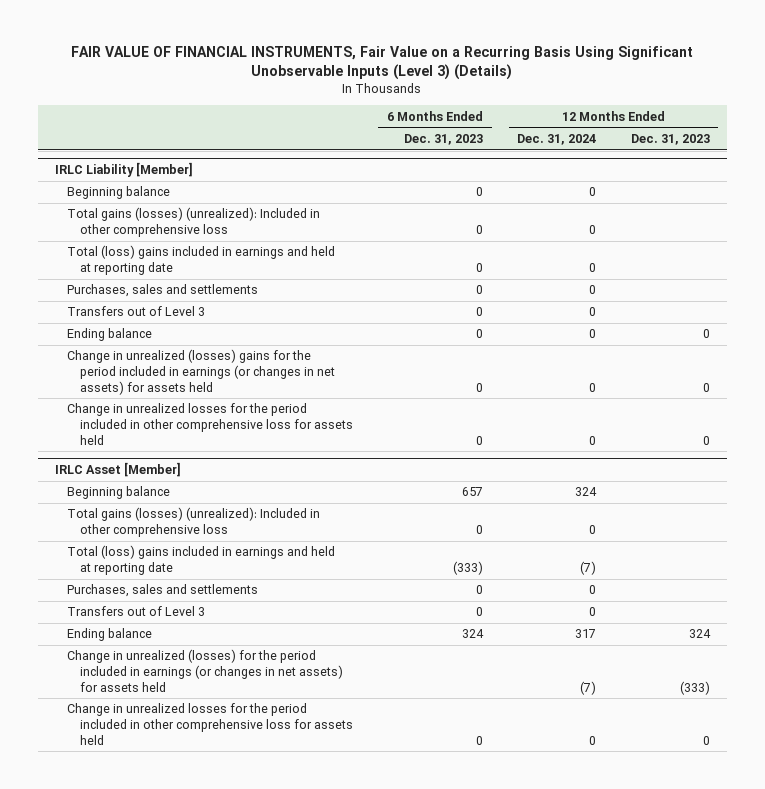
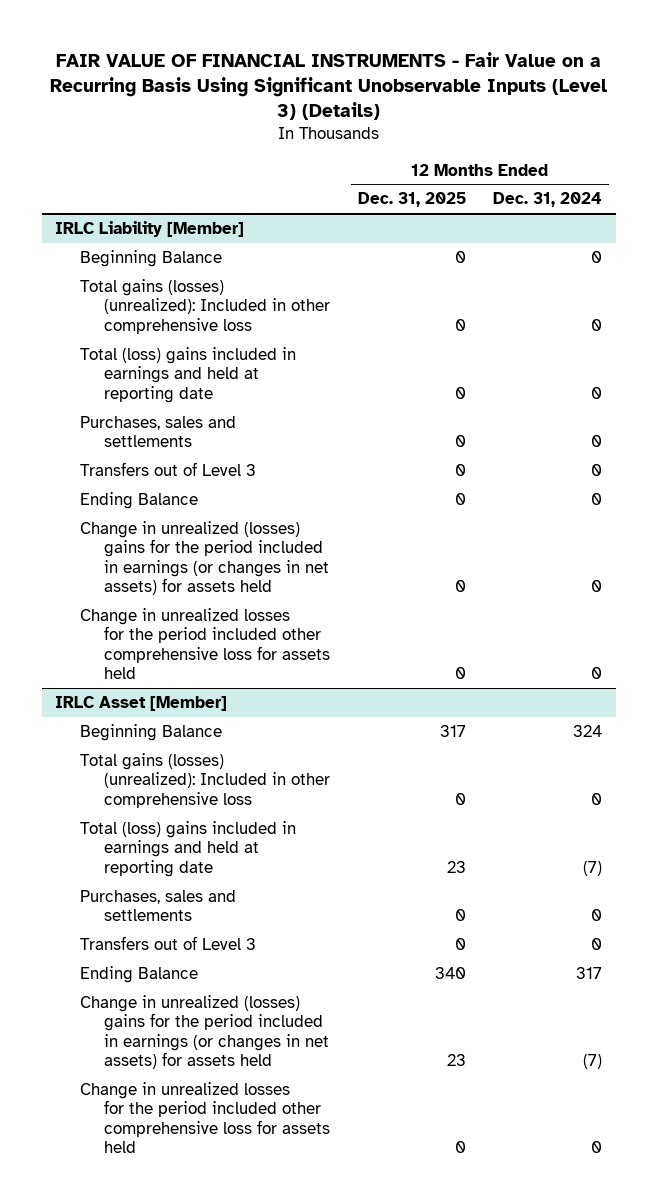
- FAIR VALUE OF FINANCIAL INSTRUMENTS, Fair Value on a Recurring Basis Using Significant Unobservable Inputs (Level 3) (Details)
+ FAIR VALUE OF FINANCIAL INSTRUMENTS - Fair Value on a Recurring Basis Using Significant Unobservable Inputs (Level 3) (Details)
- | 6 Months Ended Dec. 31, 2023 | 12 Months Ended Dec. 31, 2024 | 12 Months Ended Dec. 31, 2023
+ | 12 Months Ended Dec. 31, 2025 | 12 Months Ended Dec. 31, 2024
@ IRLC Liability [Member]
- Beginning balance | 0 | 0 |
+ Beginning Balance | 0 | 0
- Ending balance | 0 | 0 | 0
+ Ending Balance | 0 | 0
- Change in unrealized losses for the period included in other comprehensive loss for assets held | 0 | 0 | 0
+ Change in unrealized losses for the period included other comprehensive loss for assets held | 0 | 0
@ IRLC Asset [Member]
- Beginning balance | 657 | 324 |
+ Beginning Balance | 317 | 324
- Ending balance | 324 | 317 | 324
- Change in unrealized (losses) for the period included in earnings (or changes in net assets) for assets held | | (7) | (333)
- Change in unrealized losses for the period included in other comprehensive loss for assets held | 0 | 0 | 0
+ Ending Balance | 340 | 317
+ Change in unrealized (losses) gains for the period included in earnings (or changes in net assets) for assets held | 23 | (7)
+ Change in unrealized losses for the period included other comprehensive loss for assets held | 0 | 0

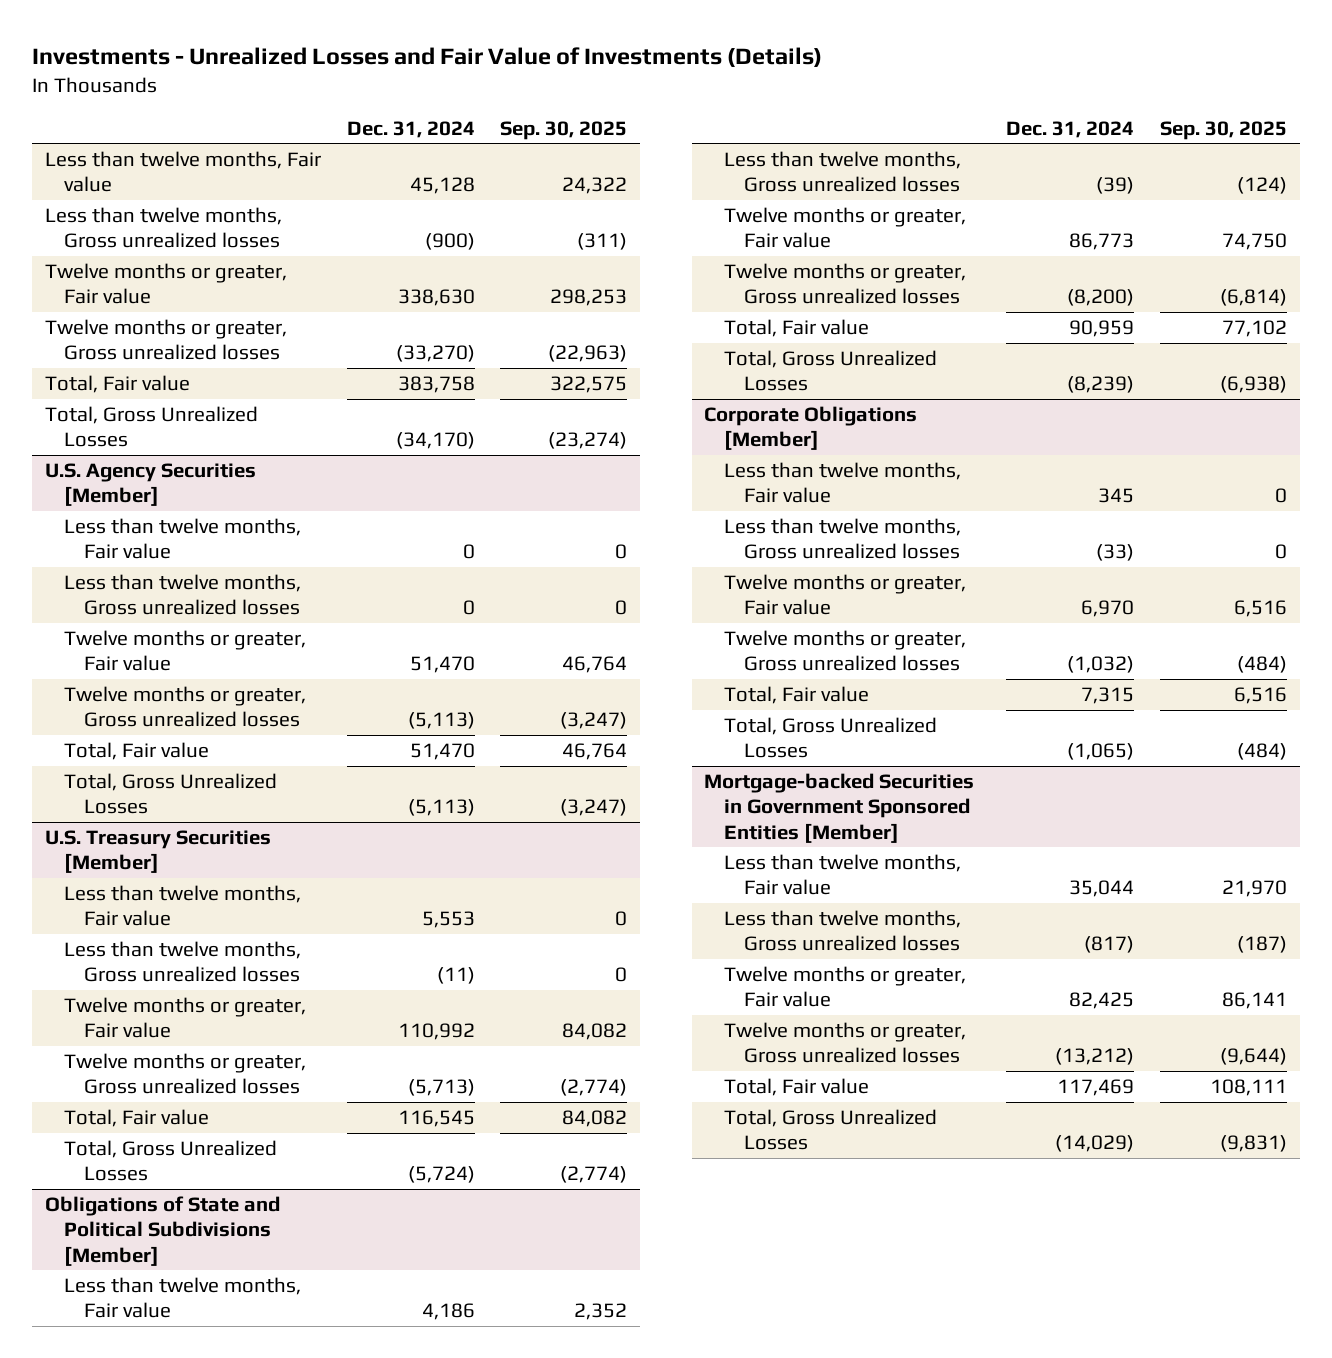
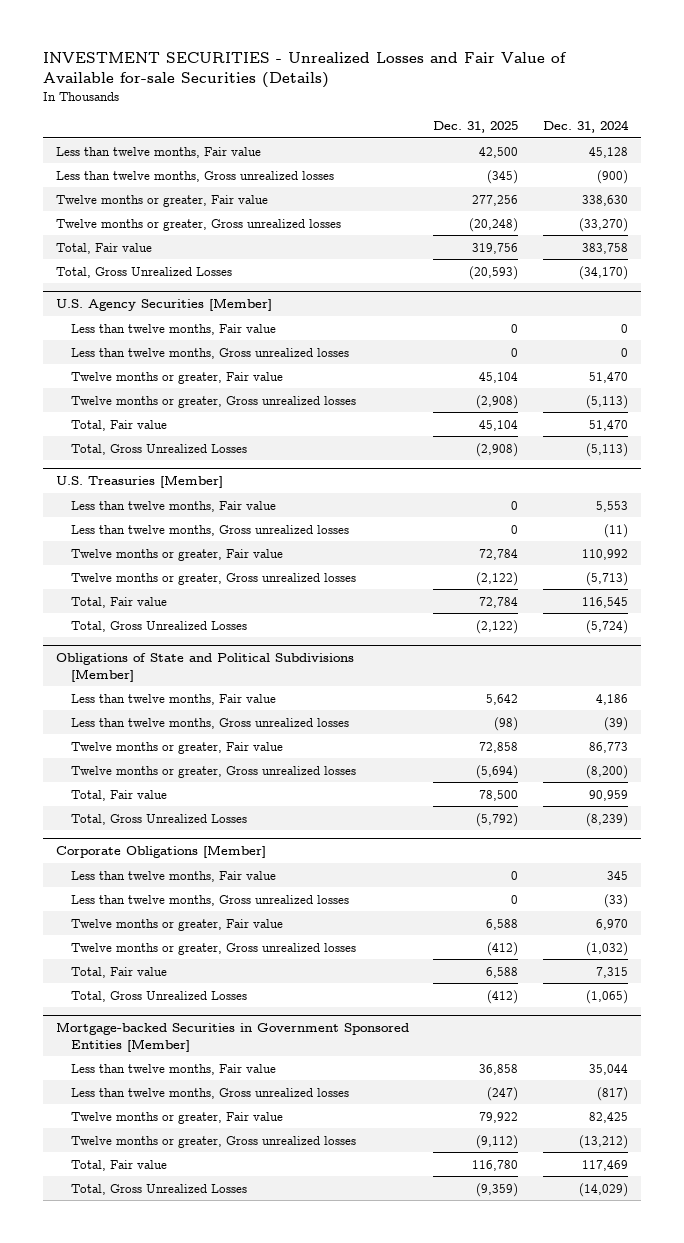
- Investments - Unrealized Losses and Fair Value of Investments (Details)
+ INVESTMENT SECURITIES - Unrealized Losses and Fair Value of Available for-sale Securities (Details)
- | Dec. 31, 2024 | Sep. 30, 2025
+ | Dec. 31, 2025 | Dec. 31, 2024
- U.S. Treasury Securities [Member]
+ U.S. Treasuries [Member]

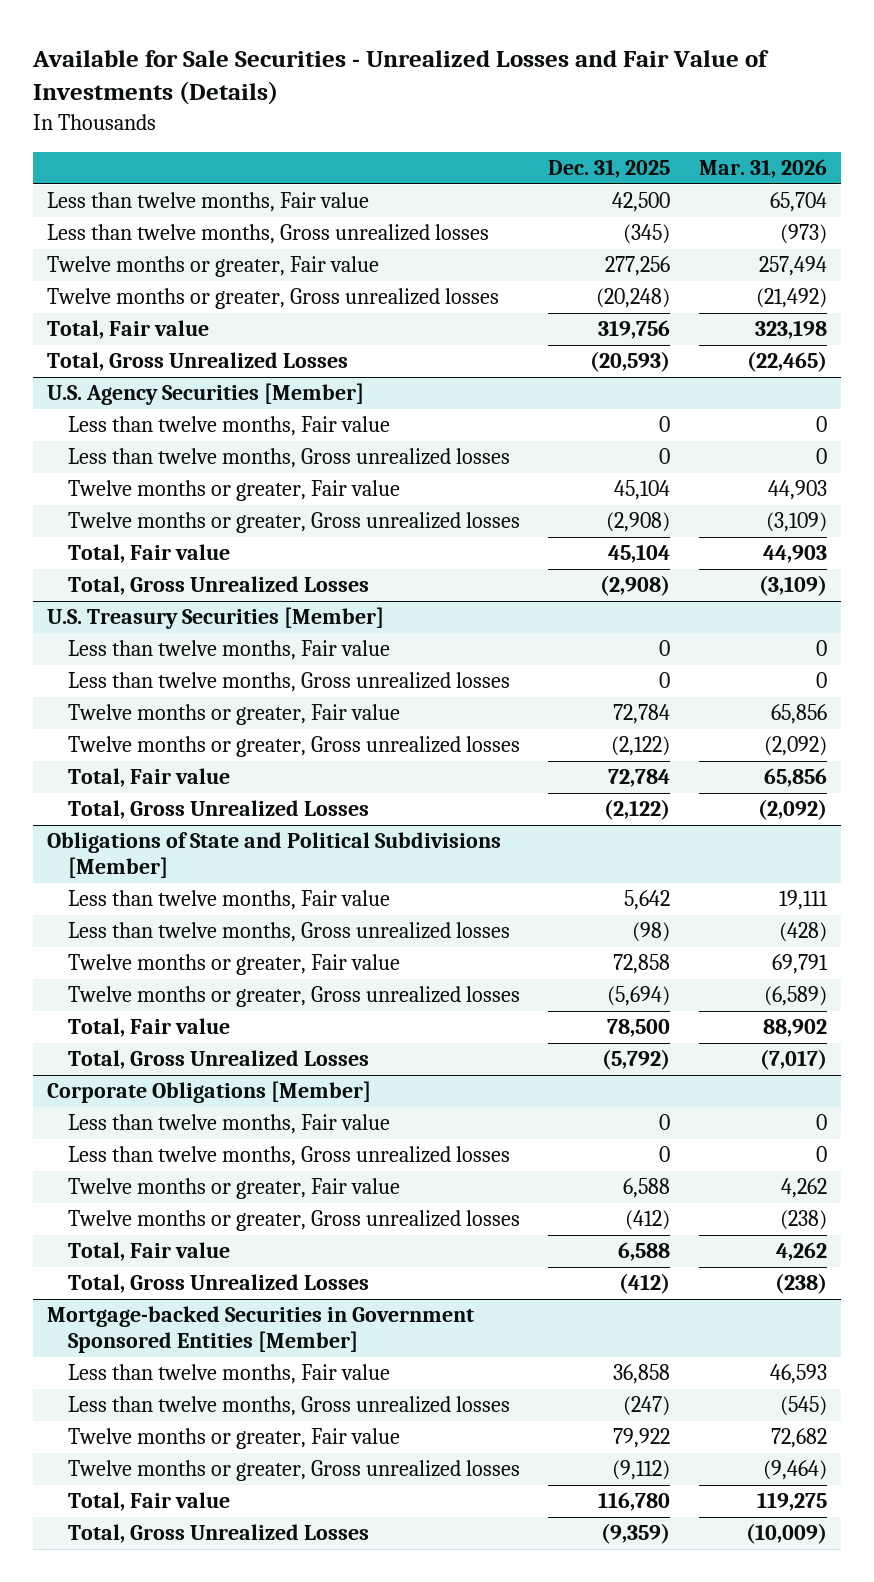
- INVESTMENT SECURITIES - Unrealized Losses and Fair Value of Available for-sale Securities (Details)
+ Available for Sale Securities - Unrealized Losses and Fair Value of Investments (Details)
- | Dec. 31, 2025 | Dec. 31, 2024
+ | Dec. 31, 2025 | Mar. 31, 2026
- U.S. Treasuries [Member]
+ U.S. Treasury Securities [Member]

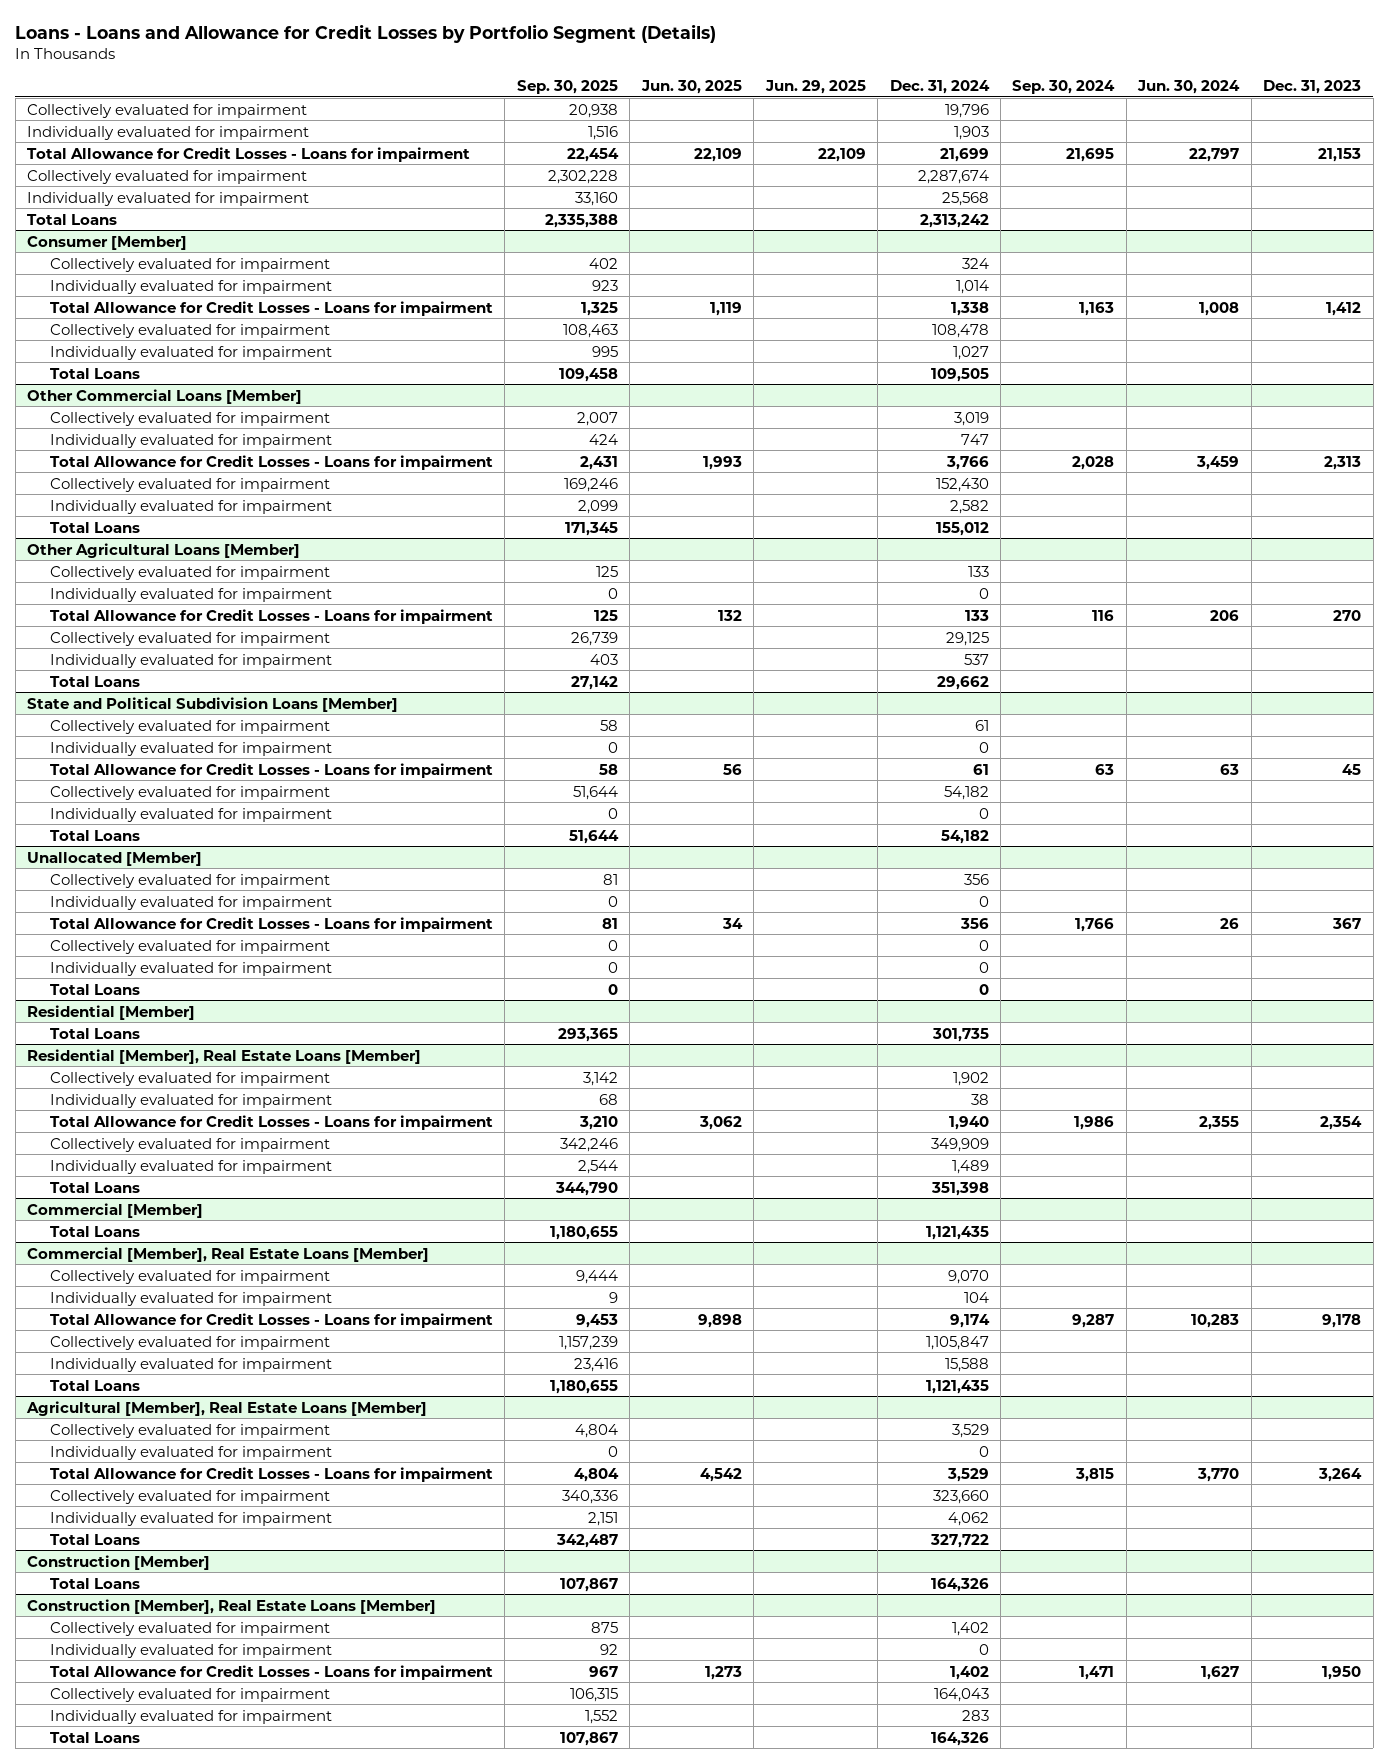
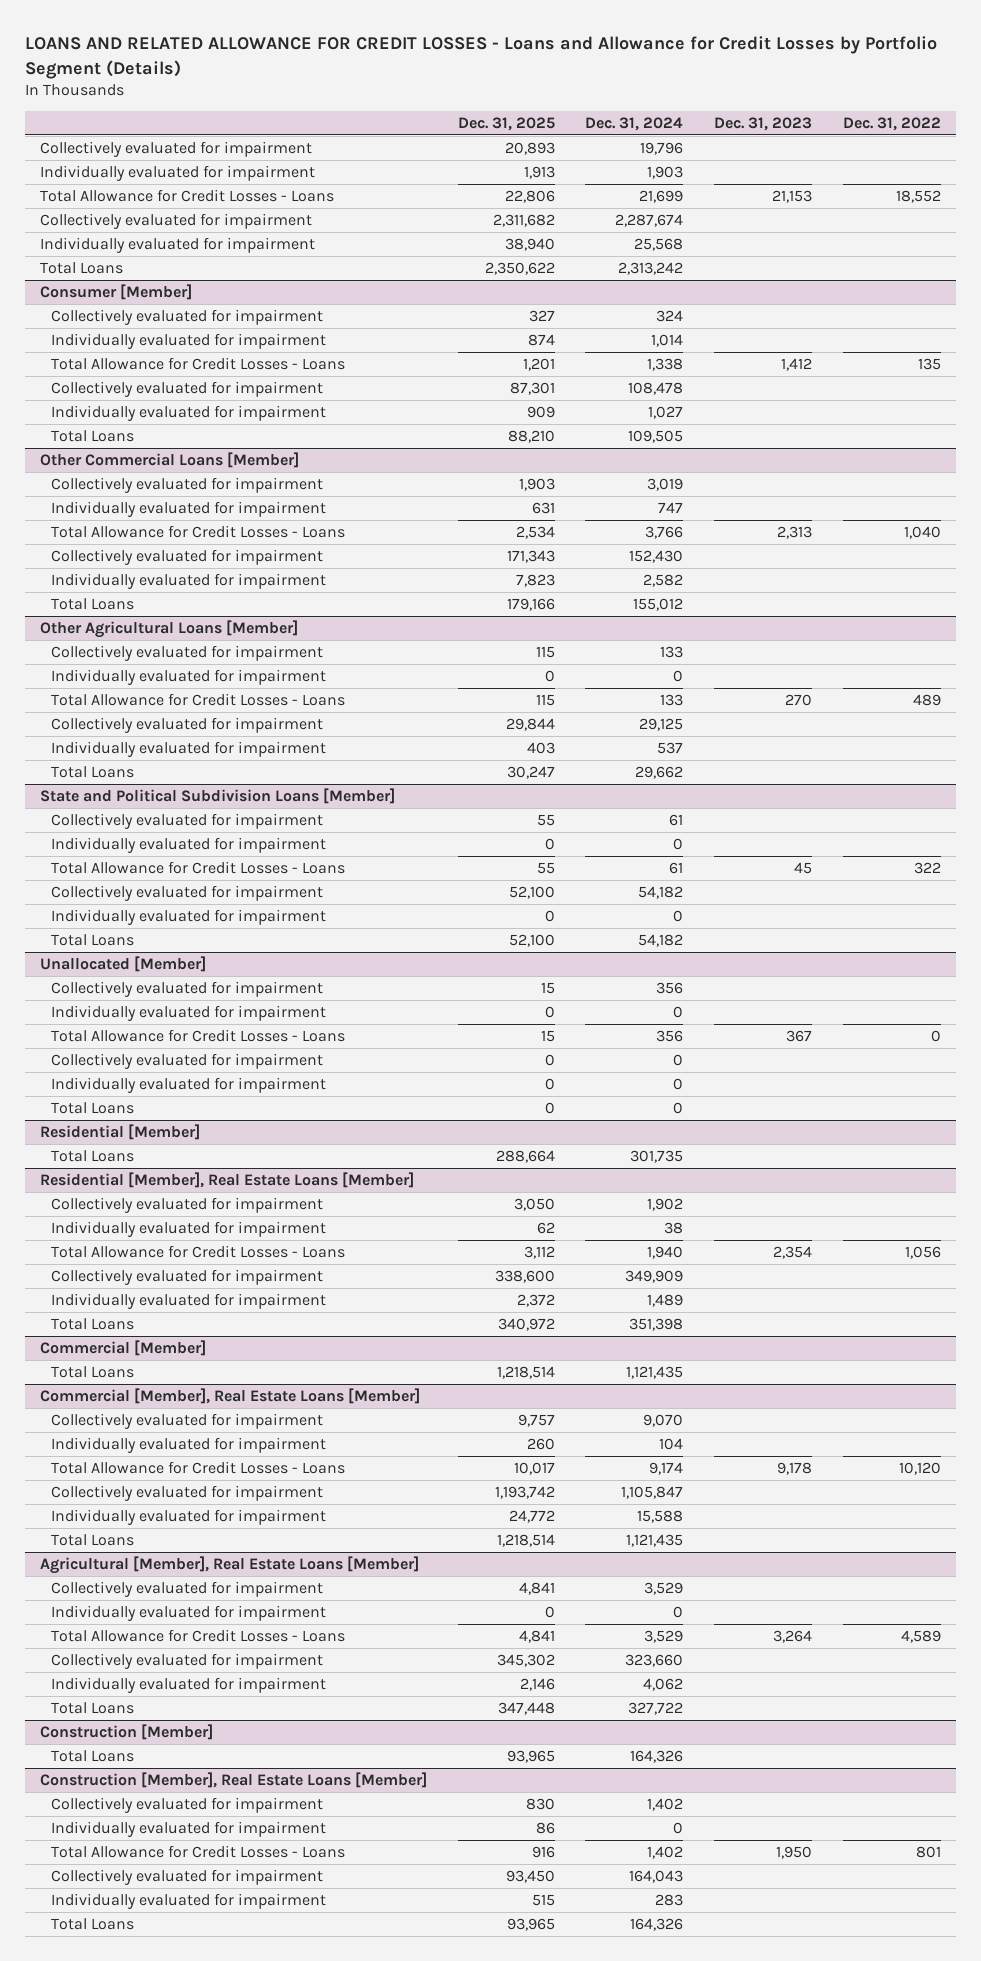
- Loans - Loans and Allowance for Credit Losses by Portfolio Segment (Details)
+ LOANS AND RELATED ALLOWANCE FOR CREDIT LOSSES - Loans and Allowance for Credit Losses by Portfolio Segment (Details)
- | Sep. 30, 2025 | Jun. 30, 2025 | Jun. 29, 2025 | Dec. 31, 2024 | Sep. 30, 2024 | Jun. 30, 2024 | Dec. 31, 2023
+ | Dec. 31, 2025 | Dec. 31, 2024 | Dec. 31, 2023 | Dec. 31, 2022
- Total Allowance for Credit Losses - Loans for impairment | 22,454 | 22,109 | 22,109 | 21,699 | 21,695 | 22,797 | 21,153
+ Total Allowance for Credit Losses - Loans | 22,806 | 21,699 | 21,153 | 18,552
@ Consumer [Member]
- Total Allowance for Credit Losses - Loans for impairment | 1,325 | 1,119 | | 1,338 | 1,163 | 1,008 | 1,412
+ Total Allowance for Credit Losses - Loans | 1,201 | 1,338 | 1,412 | 135
@ Other Commercial Loans [Member]
- Total Allowance for Credit Losses - Loans for impairment | 2,431 | 1,993 | | 3,766 | 2,028 | 3,459 | 2,313
+ Total Allowance for Credit Losses - Loans | 2,534 | 3,766 | 2,313 | 1,040
@ Other Agricultural Loans [Member]
- Total Allowance for Credit Losses - Loans for impairment | 125 | 132 | | 133 | 116 | 206 | 270
+ Total Allowance for Credit Losses - Loans | 115 | 133 | 270 | 489
@ State and Political Subdivision Loans [Member]
- Total Allowance for Credit Losses - Loans for impairment | 58 | 56 | | 61 | 63 | 63 | 45
+ Total Allowance for Credit Losses - Loans | 55 | 61 | 45 | 322
@ Unallocated [Member]
- Total Allowance for Credit Losses - Loans for impairment | 81 | 34 | | 356 | 1,766 | 26 | 367
+ Total Allowance for Credit Losses - Loans | 15 | 356 | 367 | 0
@ Residential [Member], Real Estate Loans [Member]
- Total Allowance for Credit Losses - Loans for impairment | 3,210 | 3,062 | | 1,940 | 1,986 | 2,355 | 2,354
+ Total Allowance for Credit Losses - Loans | 3,112 | 1,940 | 2,354 | 1,056
@ Commercial [Member], Real Estate Loans [Member]
- Total Allowance for Credit Losses - Loans for impairment | 9,453 | 9,898 | | 9,174 | 9,287 | 10,283 | 9,178
+ Total Allowance for Credit Losses - Loans | 10,017 | 9,174 | 9,178 | 10,120
@ Agricultural [Member], Real Estate Loans [Member]
- Total Allowance for Credit Losses - Loans for impairment | 4,804 | 4,542 | | 3,529 | 3,815 | 3,770 | 3,264
+ Total Allowance for Credit Losses - Loans | 4,841 | 3,529 | 3,264 | 4,589
@ Construction [Member], Real Estate Loans [Member]
- Total Allowance for Credit Losses - Loans for impairment | 967 | 1,273 | | 1,402 | 1,471 | 1,627 | 1,950
+ Total Allowance for Credit Losses - Loans | 916 | 1,402 | 1,950 | 801

